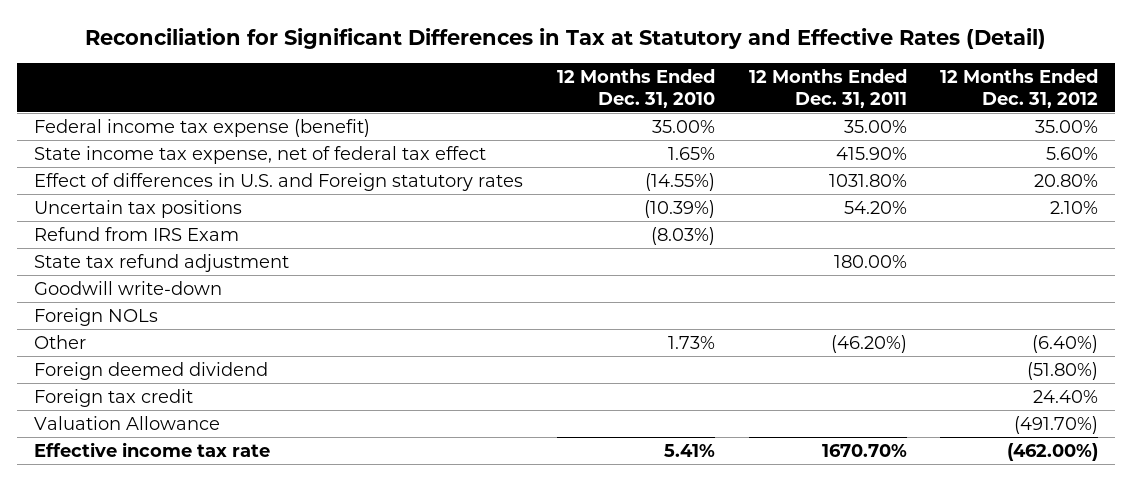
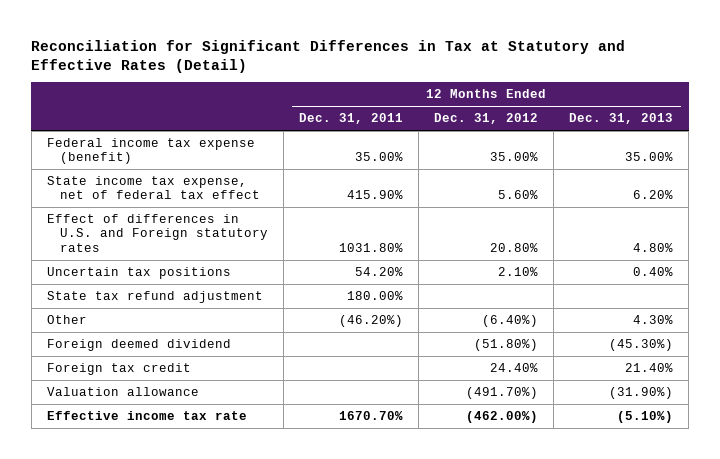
- | 12 Months Ended Dec. 31, 2010 | 12 Months Ended Dec. 31, 2011 | 12 Months Ended Dec. 31, 2012
+ | 12 Months Ended Dec. 31, 2011 | 12 Months Ended Dec. 31, 2012 | 12 Months Ended Dec. 31, 2013
- Refund from IRS Exam | (8.03%) | |
- Goodwill write-down
- Foreign NOLs
- Valuation Allowance | | | (491.70%)
+ Valuation allowance | | (491.70%) | (31.90%)

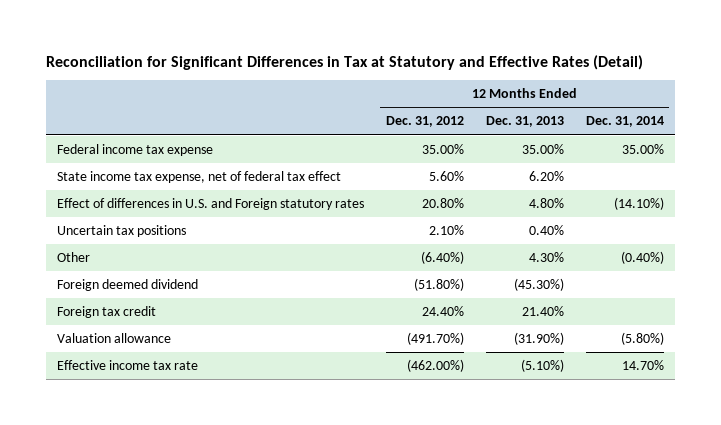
- | 12 Months Ended Dec. 31, 2011 | 12 Months Ended Dec. 31, 2012 | 12 Months Ended Dec. 31, 2013
+ | 12 Months Ended Dec. 31, 2012 | 12 Months Ended Dec. 31, 2013 | 12 Months Ended Dec. 31, 2014
- Federal income tax expense (benefit) | 35.00% | 35.00% | 35.00%
+ Federal income tax expense | 35.00% | 35.00% | 35.00%
- State tax refund adjustment | 180.00% | |

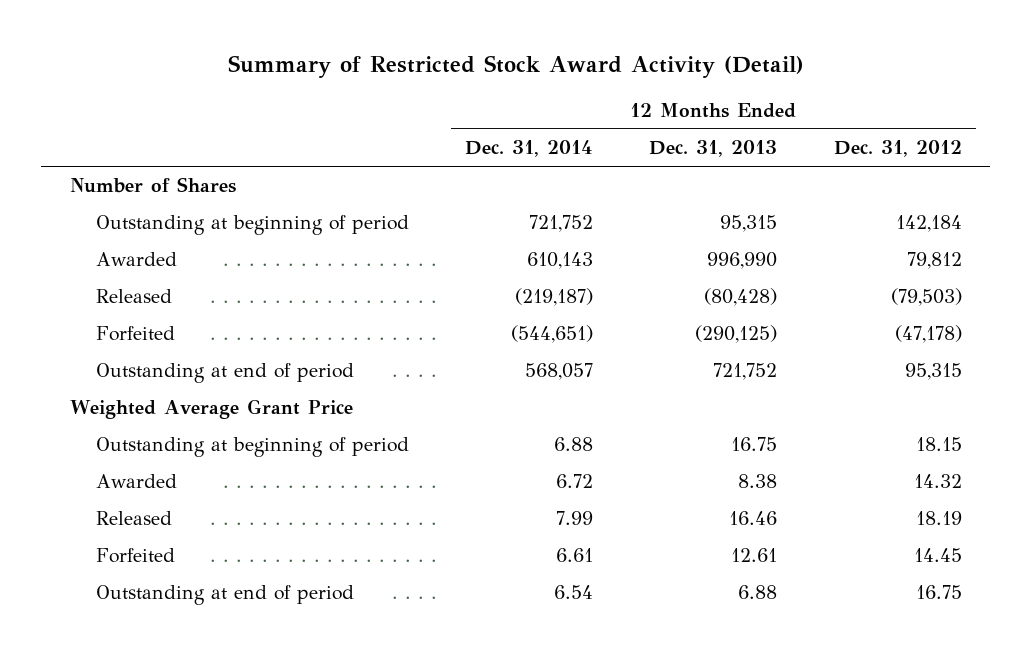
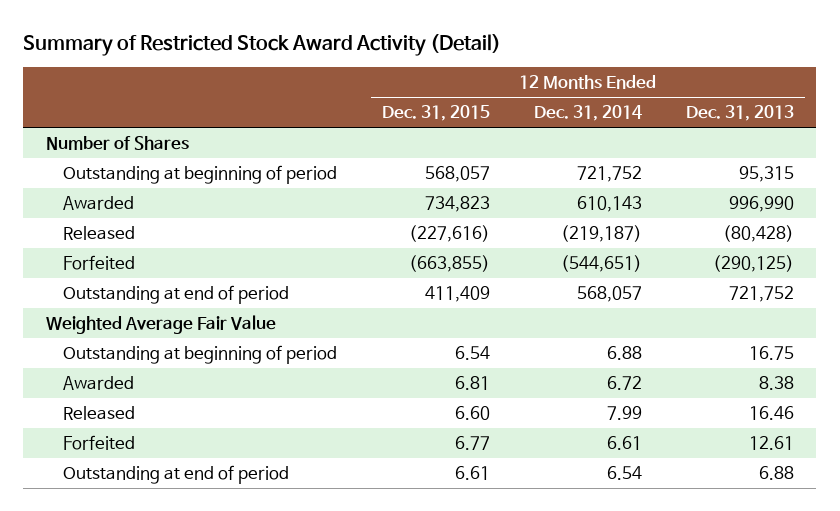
- | 12 Months Ended Dec. 31, 2014 | 12 Months Ended Dec. 31, 2013 | 12 Months Ended Dec. 31, 2012
+ | 12 Months Ended Dec. 31, 2015 | 12 Months Ended Dec. 31, 2014 | 12 Months Ended Dec. 31, 2013
- Weighted Average Grant Price
+ Weighted Average Fair Value

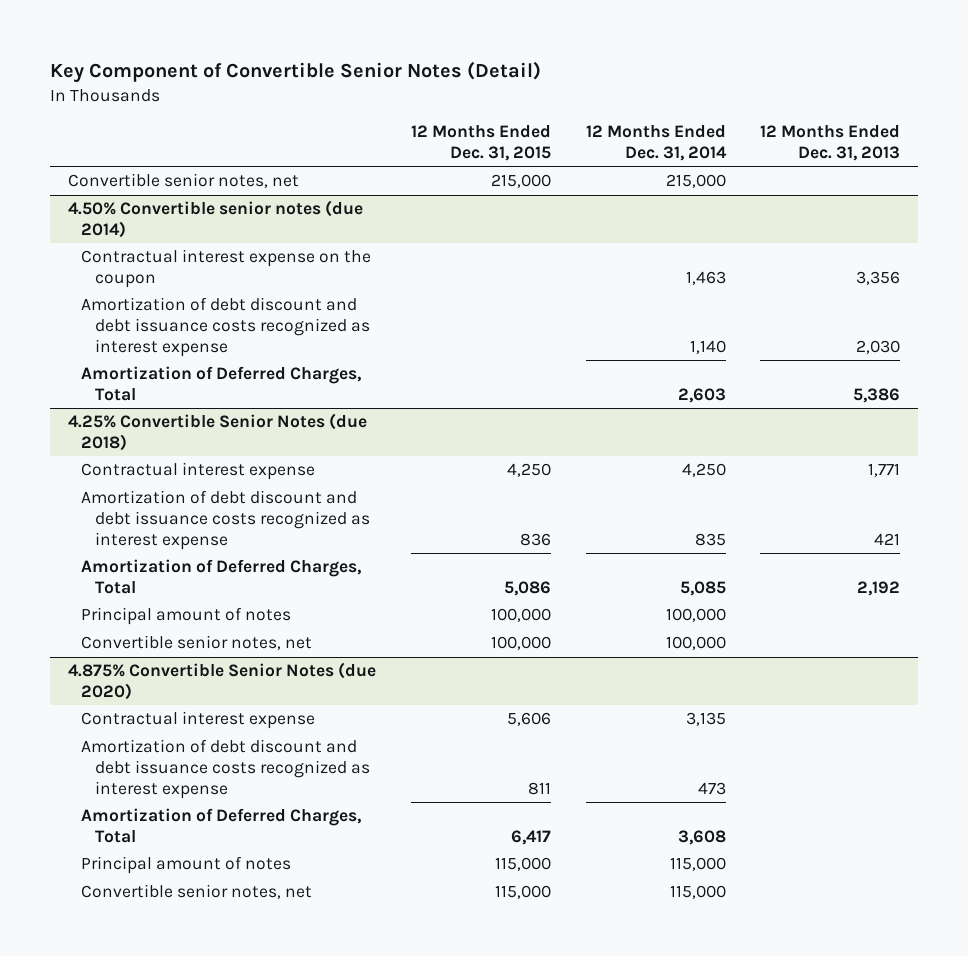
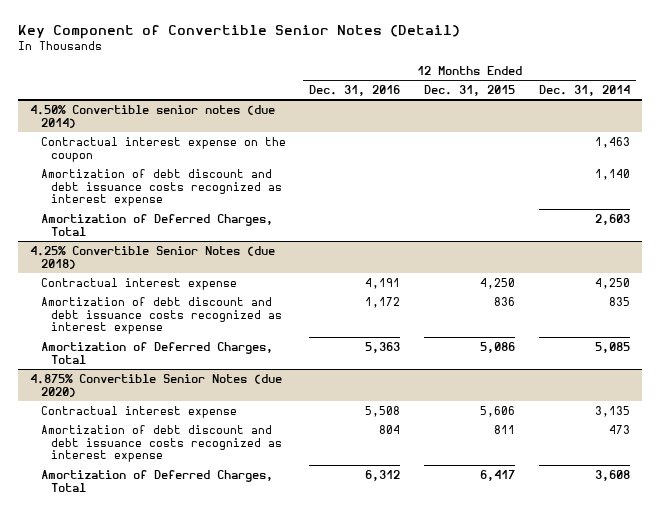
- | 12 Months Ended Dec. 31, 2015 | 12 Months Ended Dec. 31, 2014 | 12 Months Ended Dec. 31, 2013
+ | 12 Months Ended Dec. 31, 2016 | 12 Months Ended Dec. 31, 2015 | 12 Months Ended Dec. 31, 2014
- Convertible senior notes, net | 215,000 | 215,000 |
@ 4.25% Convertible Senior Notes (due 2018)
- Principal amount of notes | 100,000 | 100,000 |
- Convertible senior notes, net | 100,000 | 100,000 |
@ 4.875% Convertible Senior Notes (due 2020)
- Principal amount of notes | 115,000 | 115,000 |
- Convertible senior notes, net | 115,000 | 115,000 |

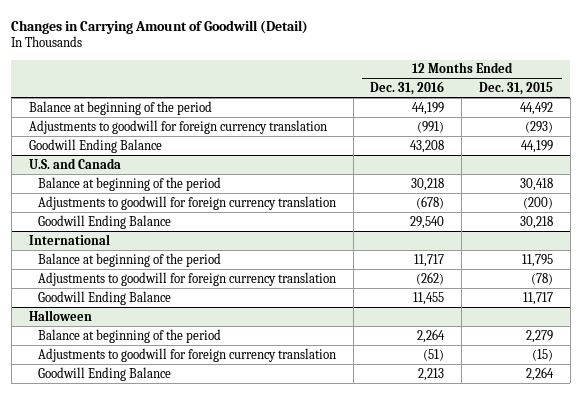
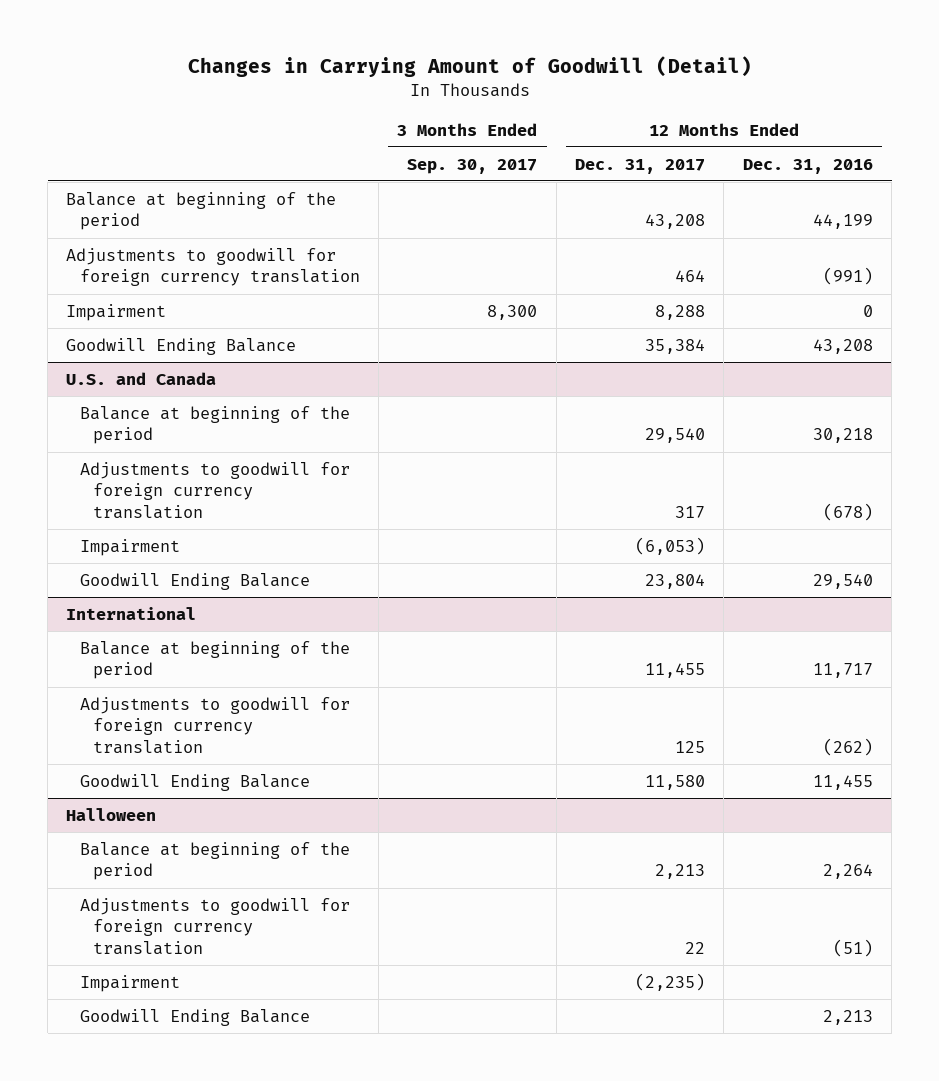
- | 12 Months Ended Dec. 31, 2016 | 12 Months Ended Dec. 31, 2015
+ | 3 Months Ended Sep. 30, 2017 | 12 Months Ended Dec. 31, 2017 | 12 Months Ended Dec. 31, 2016
+ Impairment | 8,300 | 8,288 | 0
@ U.S. and Canada
+ Impairment | | (6,053) |
@ Halloween
+ Impairment | | (2,235) |

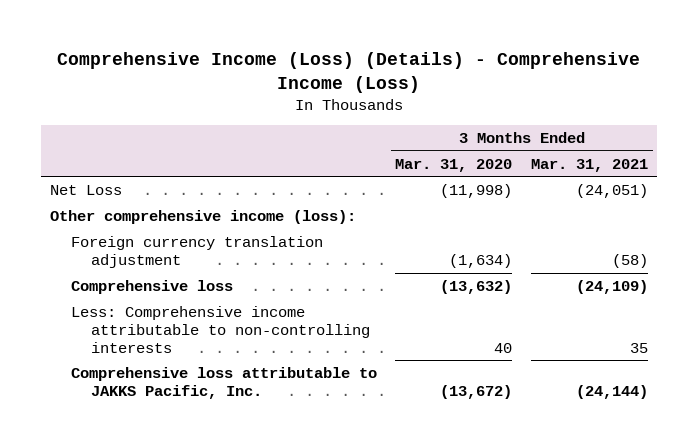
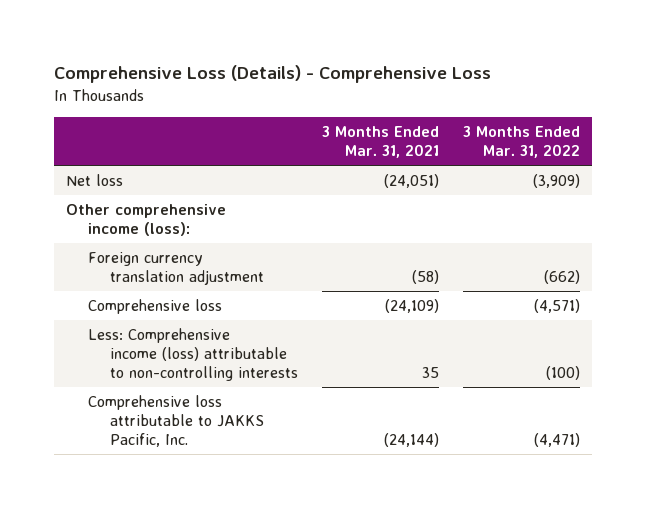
- Comprehensive Income (Loss) (Details) - Comprehensive Income (Loss)
+ Comprehensive Loss (Details) - Comprehensive Loss
- | 3 Months Ended Mar. 31, 2020 | 3 Months Ended Mar. 31, 2021
+ | 3 Months Ended Mar. 31, 2021 | 3 Months Ended Mar. 31, 2022
- Net Loss | (11,998) | (24,051)
+ Net loss | (24,051) | (3,909)
- Less: Comprehensive income attributable to non-controlling interests | 40 | 35
+ Less: Comprehensive income (loss) attributable to non-controlling interests | 35 | (100)

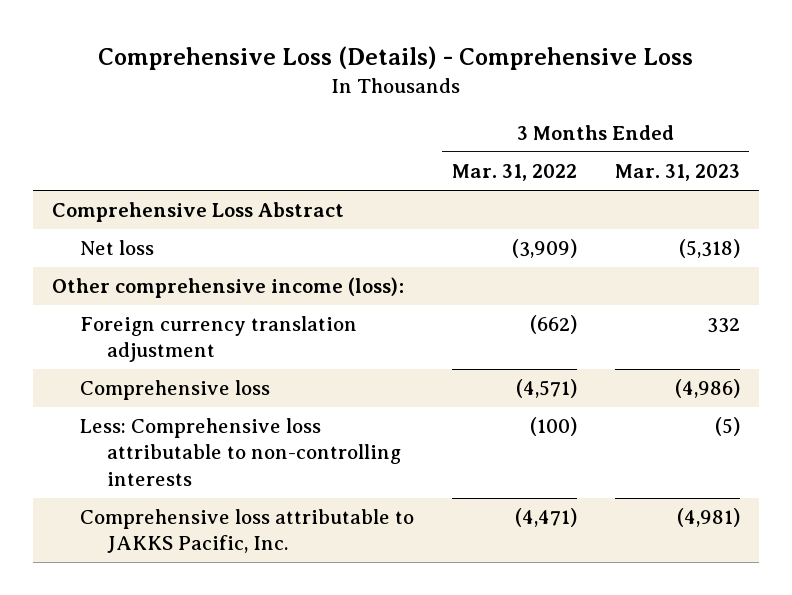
- | 3 Months Ended Mar. 31, 2021 | 3 Months Ended Mar. 31, 2022
+ | 3 Months Ended Mar. 31, 2022 | 3 Months Ended Mar. 31, 2023
+ Comprehensive Loss Abstract
- Less: Comprehensive income (loss) attributable to non-controlling interests | 35 | (100)
+ Less: Comprehensive loss attributable to non-controlling interests | (100) | (5)

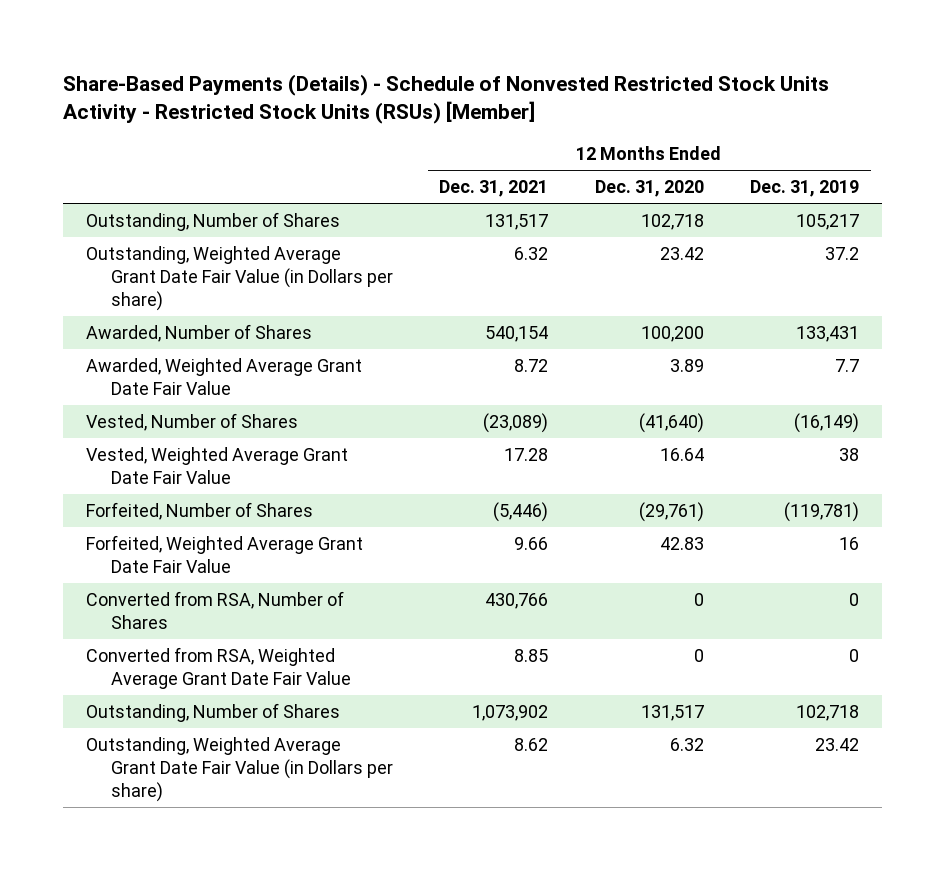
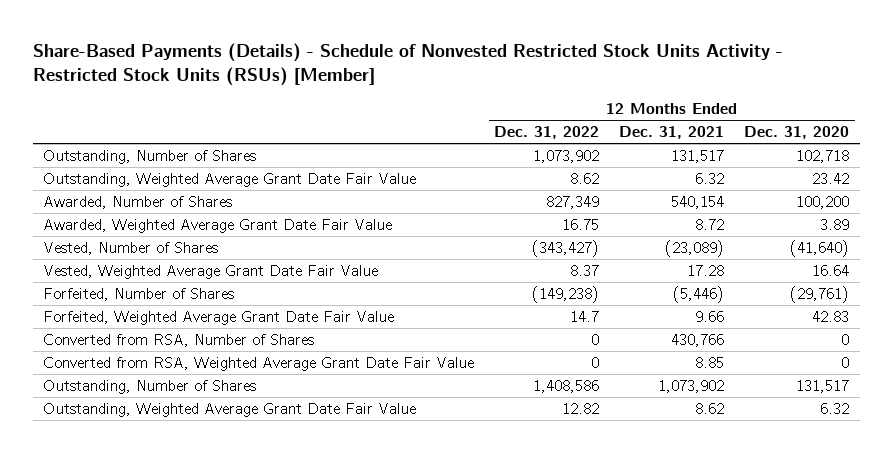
- | 12 Months Ended Dec. 31, 2021 | 12 Months Ended Dec. 31, 2020 | 12 Months Ended Dec. 31, 2019
+ | 12 Months Ended Dec. 31, 2022 | 12 Months Ended Dec. 31, 2021 | 12 Months Ended Dec. 31, 2020
- Outstanding, Weighted Average Grant Date Fair Value (in Dollars per share) | 6.32 | 23.42 | 37.2
+ Outstanding, Weighted Average Grant Date Fair Value | 8.62 | 6.32 | 23.42
- Outstanding, Weighted Average Grant Date Fair Value (in Dollars per share) | 8.62 | 6.32 | 23.42
+ Outstanding, Weighted Average Grant Date Fair Value | 12.82 | 8.62 | 6.32

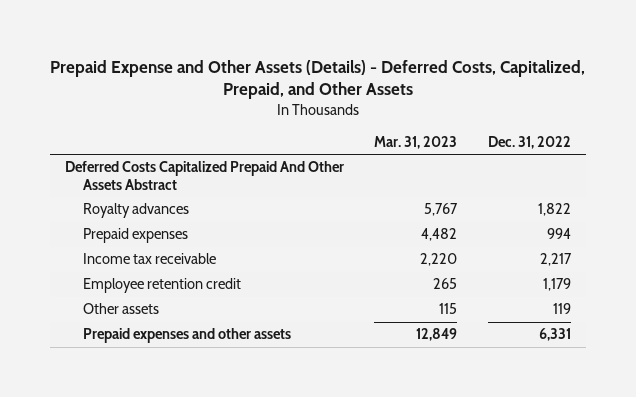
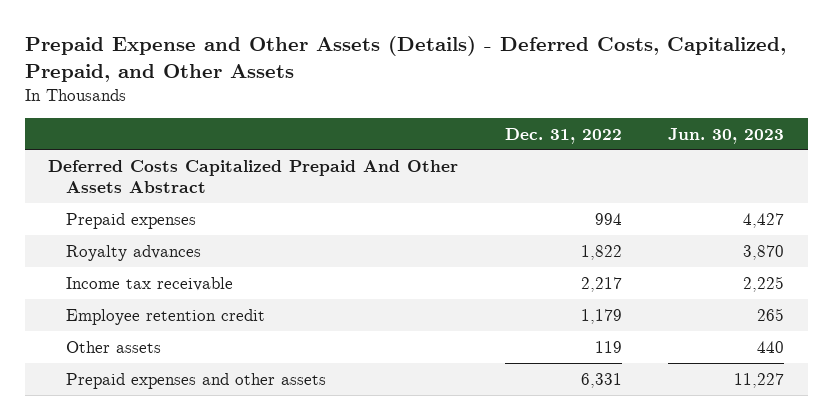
- | Mar. 31, 2023 | Dec. 31, 2022
+ | Dec. 31, 2022 | Jun. 30, 2023
moved down: Royalty advances | 1,822 | 3,870

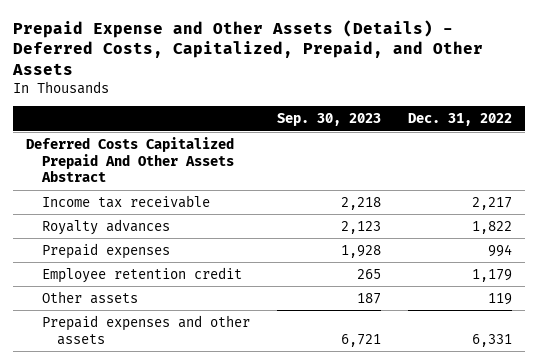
- | Dec. 31, 2022 | Jun. 30, 2023
+ | Sep. 30, 2023 | Dec. 31, 2022
moved down: Royalty advances | 2,123 | 1,822
moved down: Prepaid expenses | 1,928 | 994

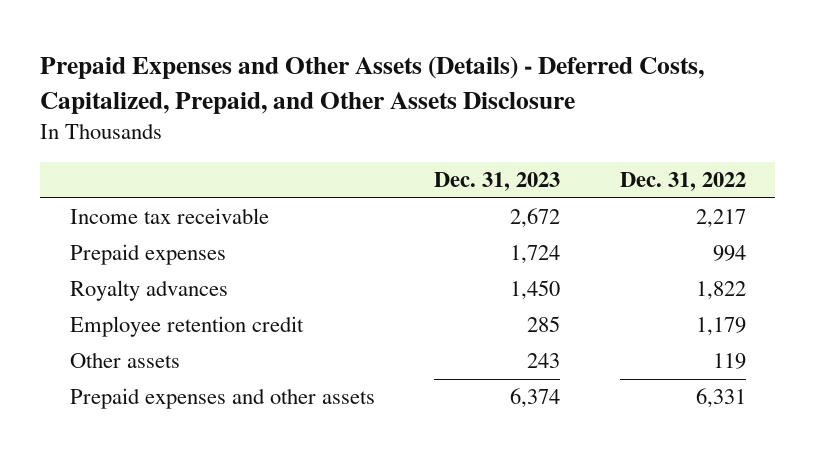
- Prepaid Expense and Other Assets (Details) - Deferred Costs, Capitalized, Prepaid, and Other Assets
+ Prepaid Expenses and Other Assets (Details) - Deferred Costs, Capitalized, Prepaid, and Other Assets Disclosure
- | Sep. 30, 2023 | Dec. 31, 2022
+ | Dec. 31, 2023 | Dec. 31, 2022
- Deferred Costs Capitalized Prepaid And Other Assets Abstract
moved down: Royalty advances | 1,450 | 1,822

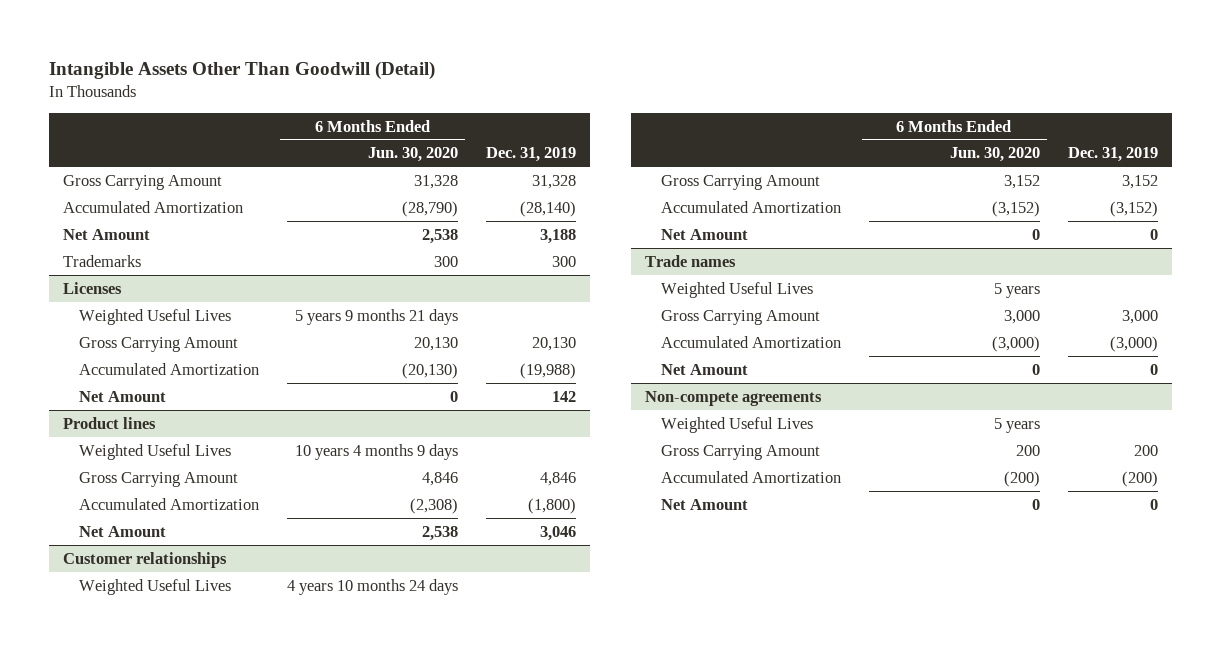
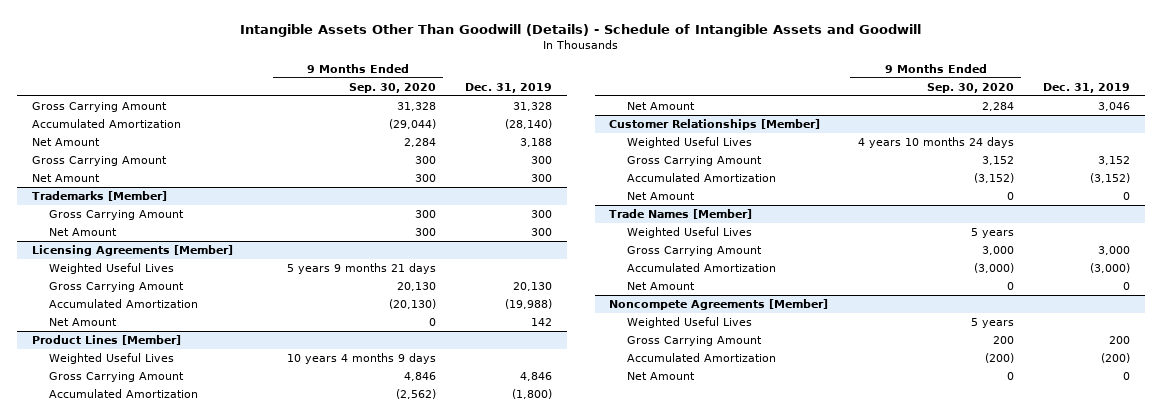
- Intangible Assets Other Than Goodwill (Detail)
+ Intangible Assets Other Than Goodwill (Details) - Schedule of Intangible Assets and Goodwill
- | 6 Months Ended Jun. 30, 2020 | Dec. 31, 2019
+ | 9 Months Ended Sep. 30, 2020 | Dec. 31, 2019
- Trademarks | 300 | 300
- Licenses
+ Gross Carrying Amount | 300 | 300
+ Net Amount | 300 | 300
+ Trademarks [Member]
+ Gross Carrying Amount | 300 | 300
+ Net Amount | 300 | 300
+ Licensing Agreements [Member]
- Product lines
+ Product Lines [Member]
- Customer relationships
+ Customer Relationships [Member]
- Trade names
+ Trade Names [Member]
- Non-compete agreements
+ Noncompete Agreements [Member]

